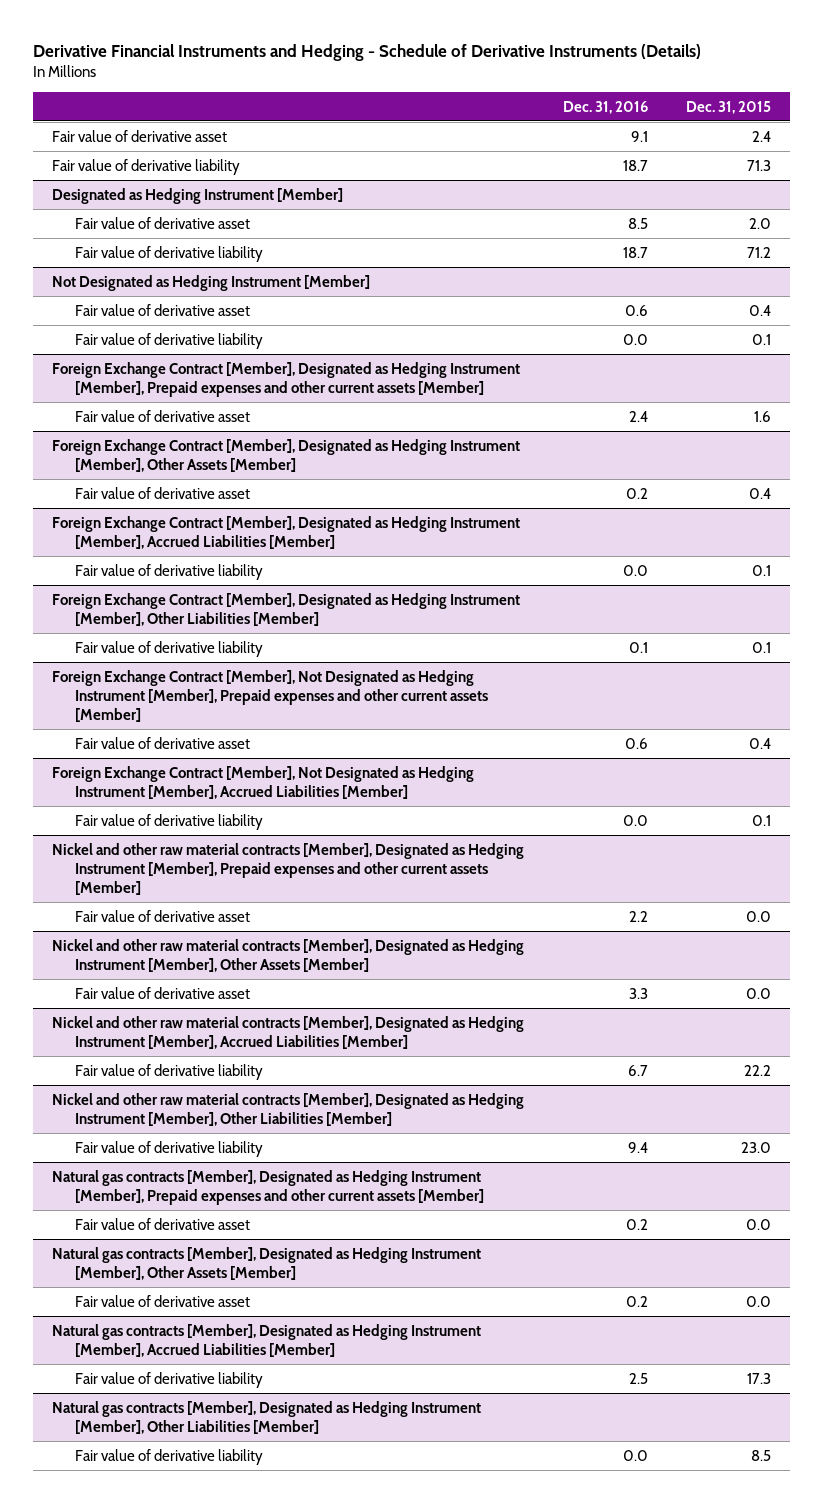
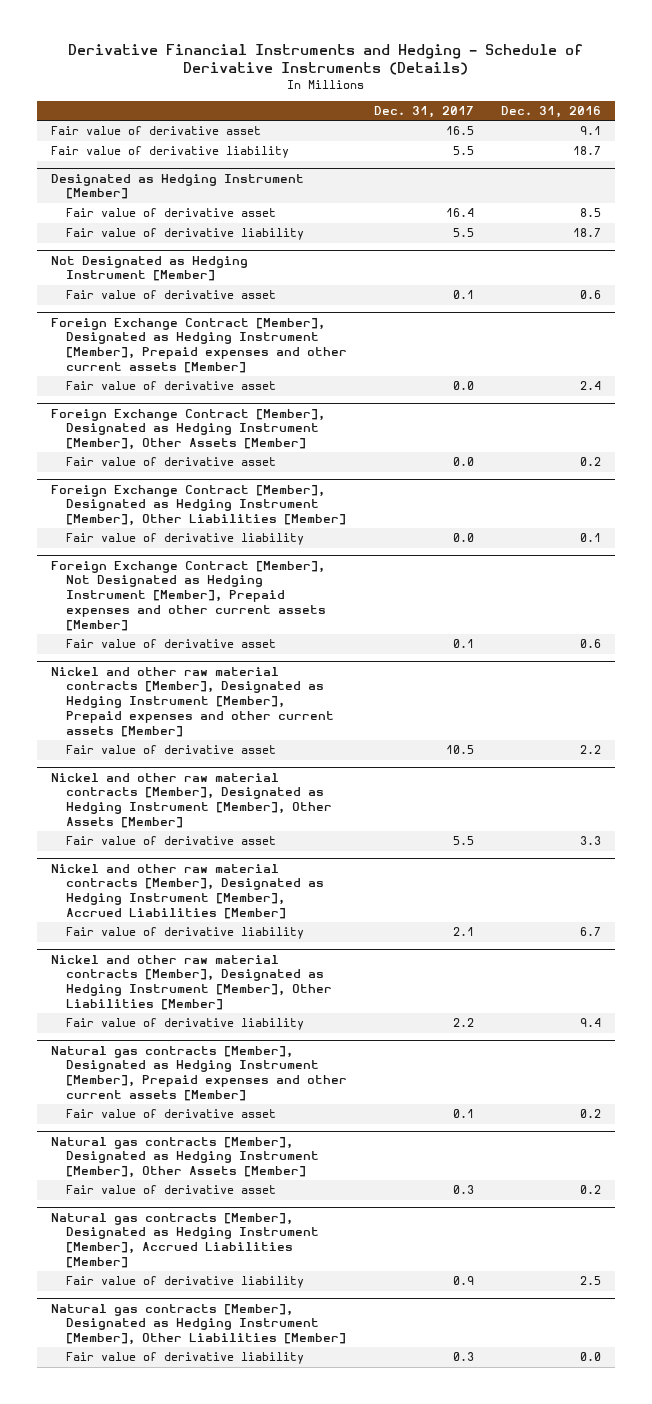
- | Dec. 31, 2016 | Dec. 31, 2015
+ | Dec. 31, 2017 | Dec. 31, 2016
@ Not Designated as Hedging Instrument [Member]
- Fair value of derivative liability | 0.0 | 0.1
- Foreign Exchange Contract [Member], Designated as Hedging Instrument [Member], Accrued Liabilities [Member]
- Fair value of derivative liability | 0.0 | 0.1
- Foreign Exchange Contract [Member], Not Designated as Hedging Instrument [Member], Accrued Liabilities [Member]
- Fair value of derivative liability | 0.0 | 0.1

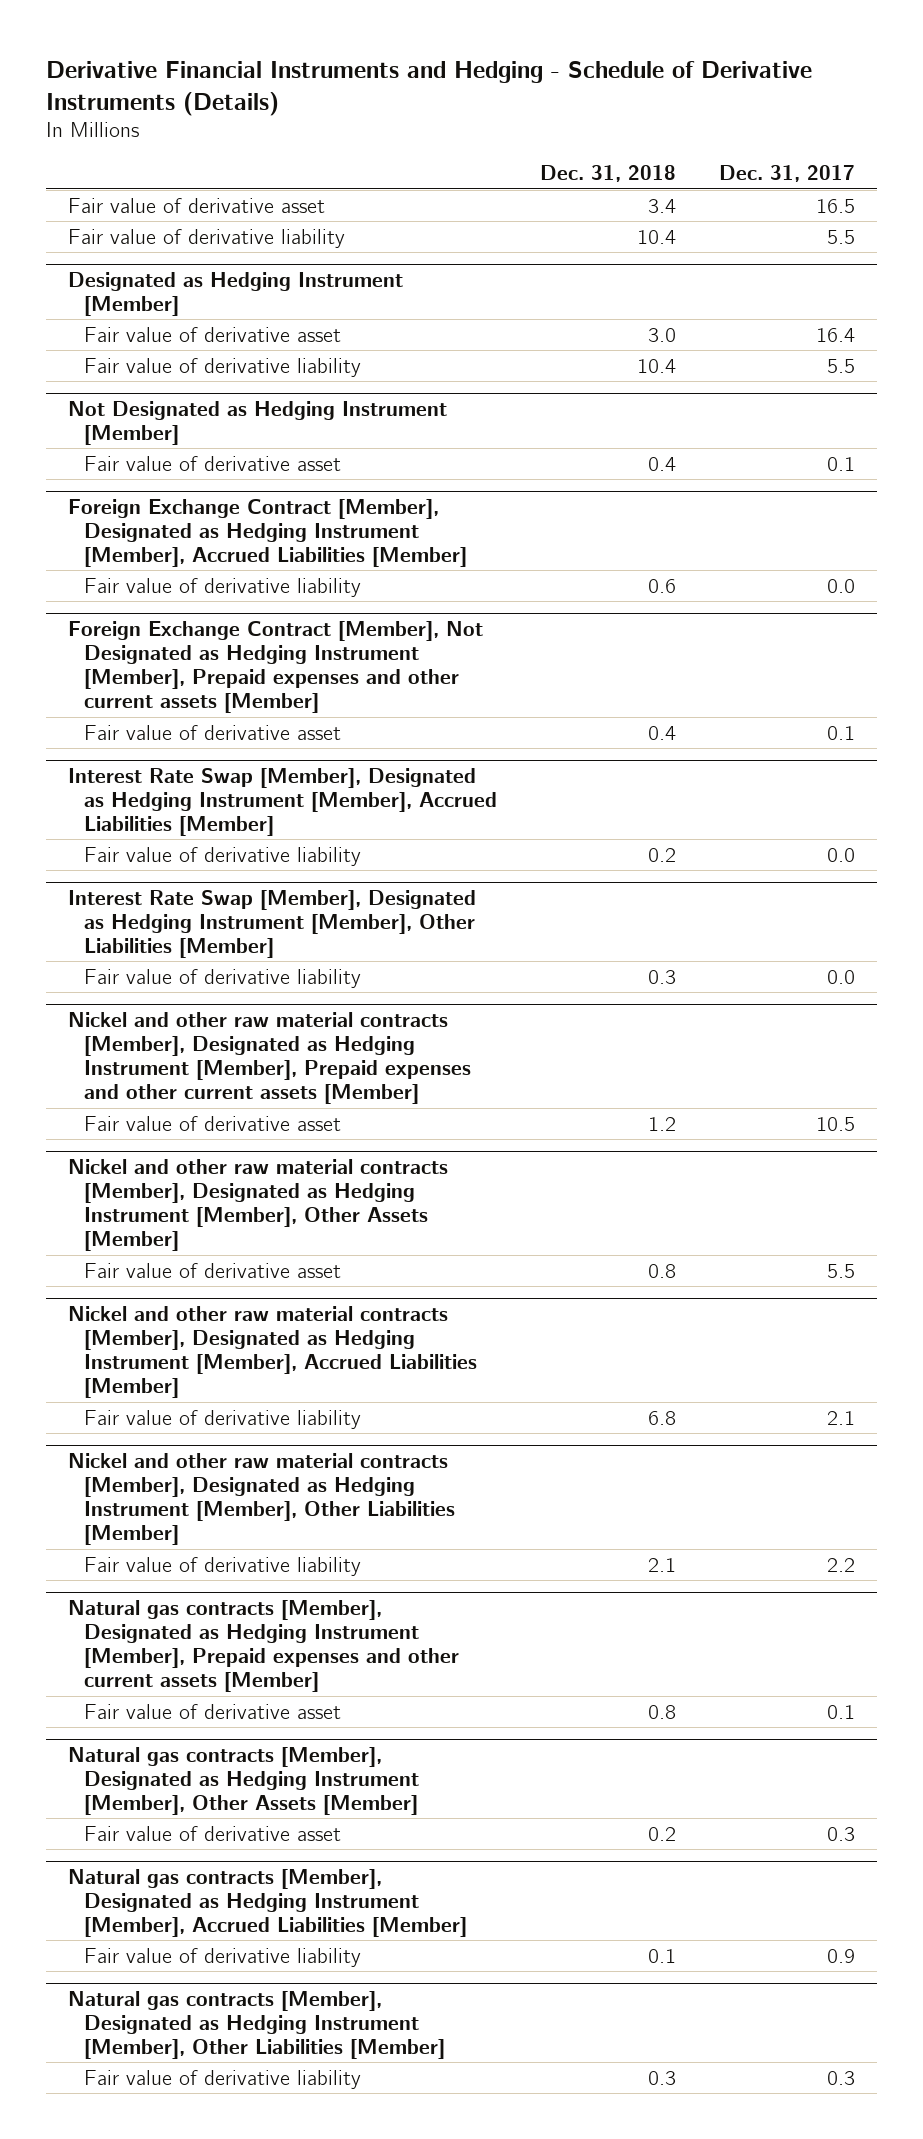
- | Dec. 31, 2017 | Dec. 31, 2016
+ | Dec. 31, 2018 | Dec. 31, 2017
- Foreign Exchange Contract [Member], Designated as Hedging Instrument [Member], Prepaid expenses and other current assets [Member]
- Fair value of derivative asset | 0.0 | 2.4
- Foreign Exchange Contract [Member], Designated as Hedging Instrument [Member], Other Assets [Member]
- Fair value of derivative asset | 0.0 | 0.2
- Foreign Exchange Contract [Member], Designated as Hedging Instrument [Member], Other Liabilities [Member]
+ Foreign Exchange Contract [Member], Designated as Hedging Instrument [Member], Accrued Liabilities [Member]
+ Interest Rate Swap [Member], Designated as Hedging Instrument [Member], Accrued Liabilities [Member]
+ Fair value of derivative liability | 0.2 | 0.0
+ Interest Rate Swap [Member], Designated as Hedging Instrument [Member], Other Liabilities [Member]
+ Fair value of derivative liability | 0.3 | 0.0

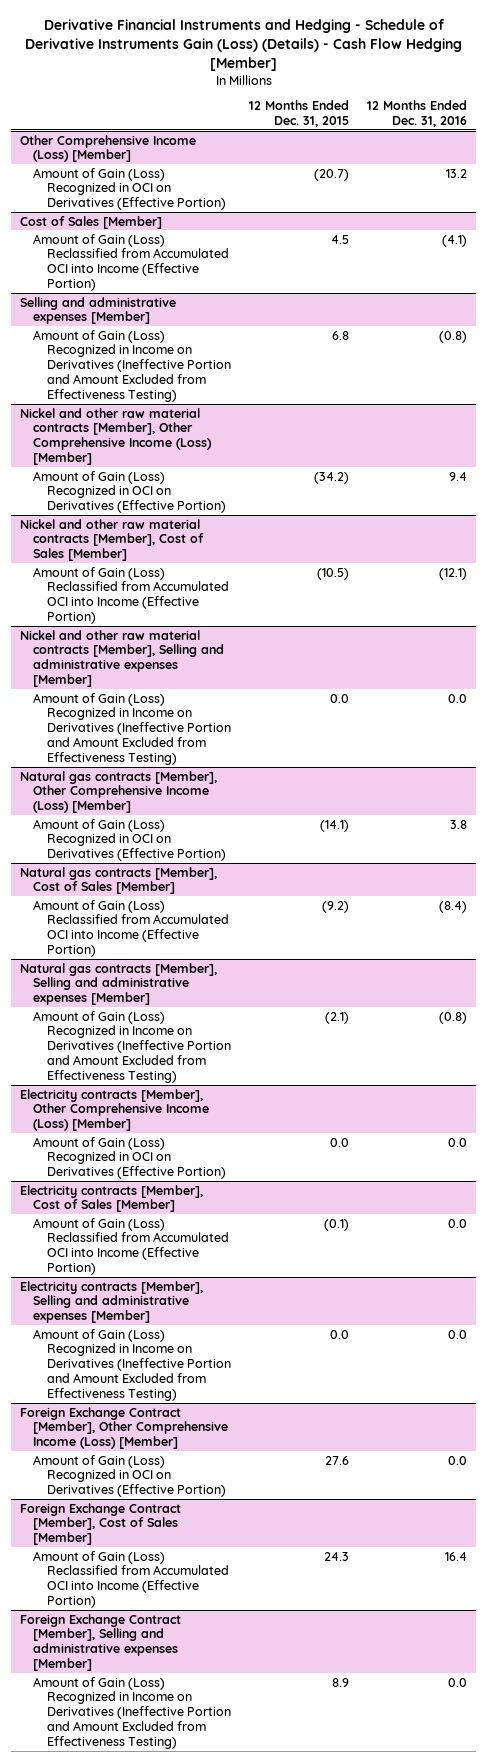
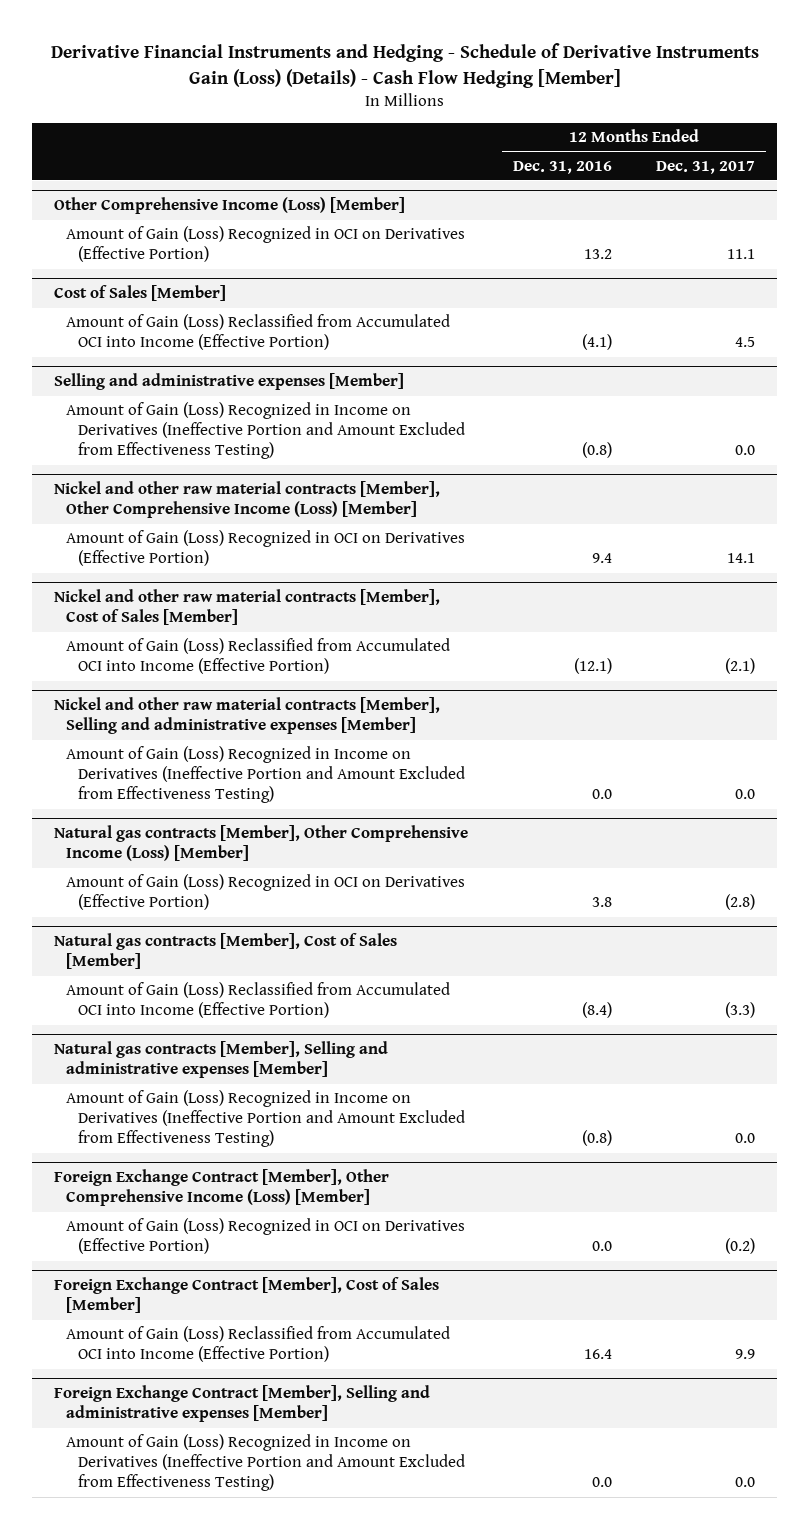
- | 12 Months Ended Dec. 31, 2015 | 12 Months Ended Dec. 31, 2016
+ | 12 Months Ended Dec. 31, 2016 | 12 Months Ended Dec. 31, 2017
- Electricity contracts [Member], Other Comprehensive Income (Loss) [Member]
- Amount of Gain (Loss) Recognized in OCI on Derivatives (Effective Portion) | 0.0 | 0.0
- Electricity contracts [Member], Cost of Sales [Member]
- Amount of Gain (Loss) Reclassified from Accumulated OCI into Income (Effective Portion) | (0.1) | 0.0
- Electricity contracts [Member], Selling and administrative expenses [Member]
- Amount of Gain (Loss) Recognized in Income on Derivatives (Ineffective Portion and Amount Excluded from Effectiveness Testing) | 0.0 | 0.0

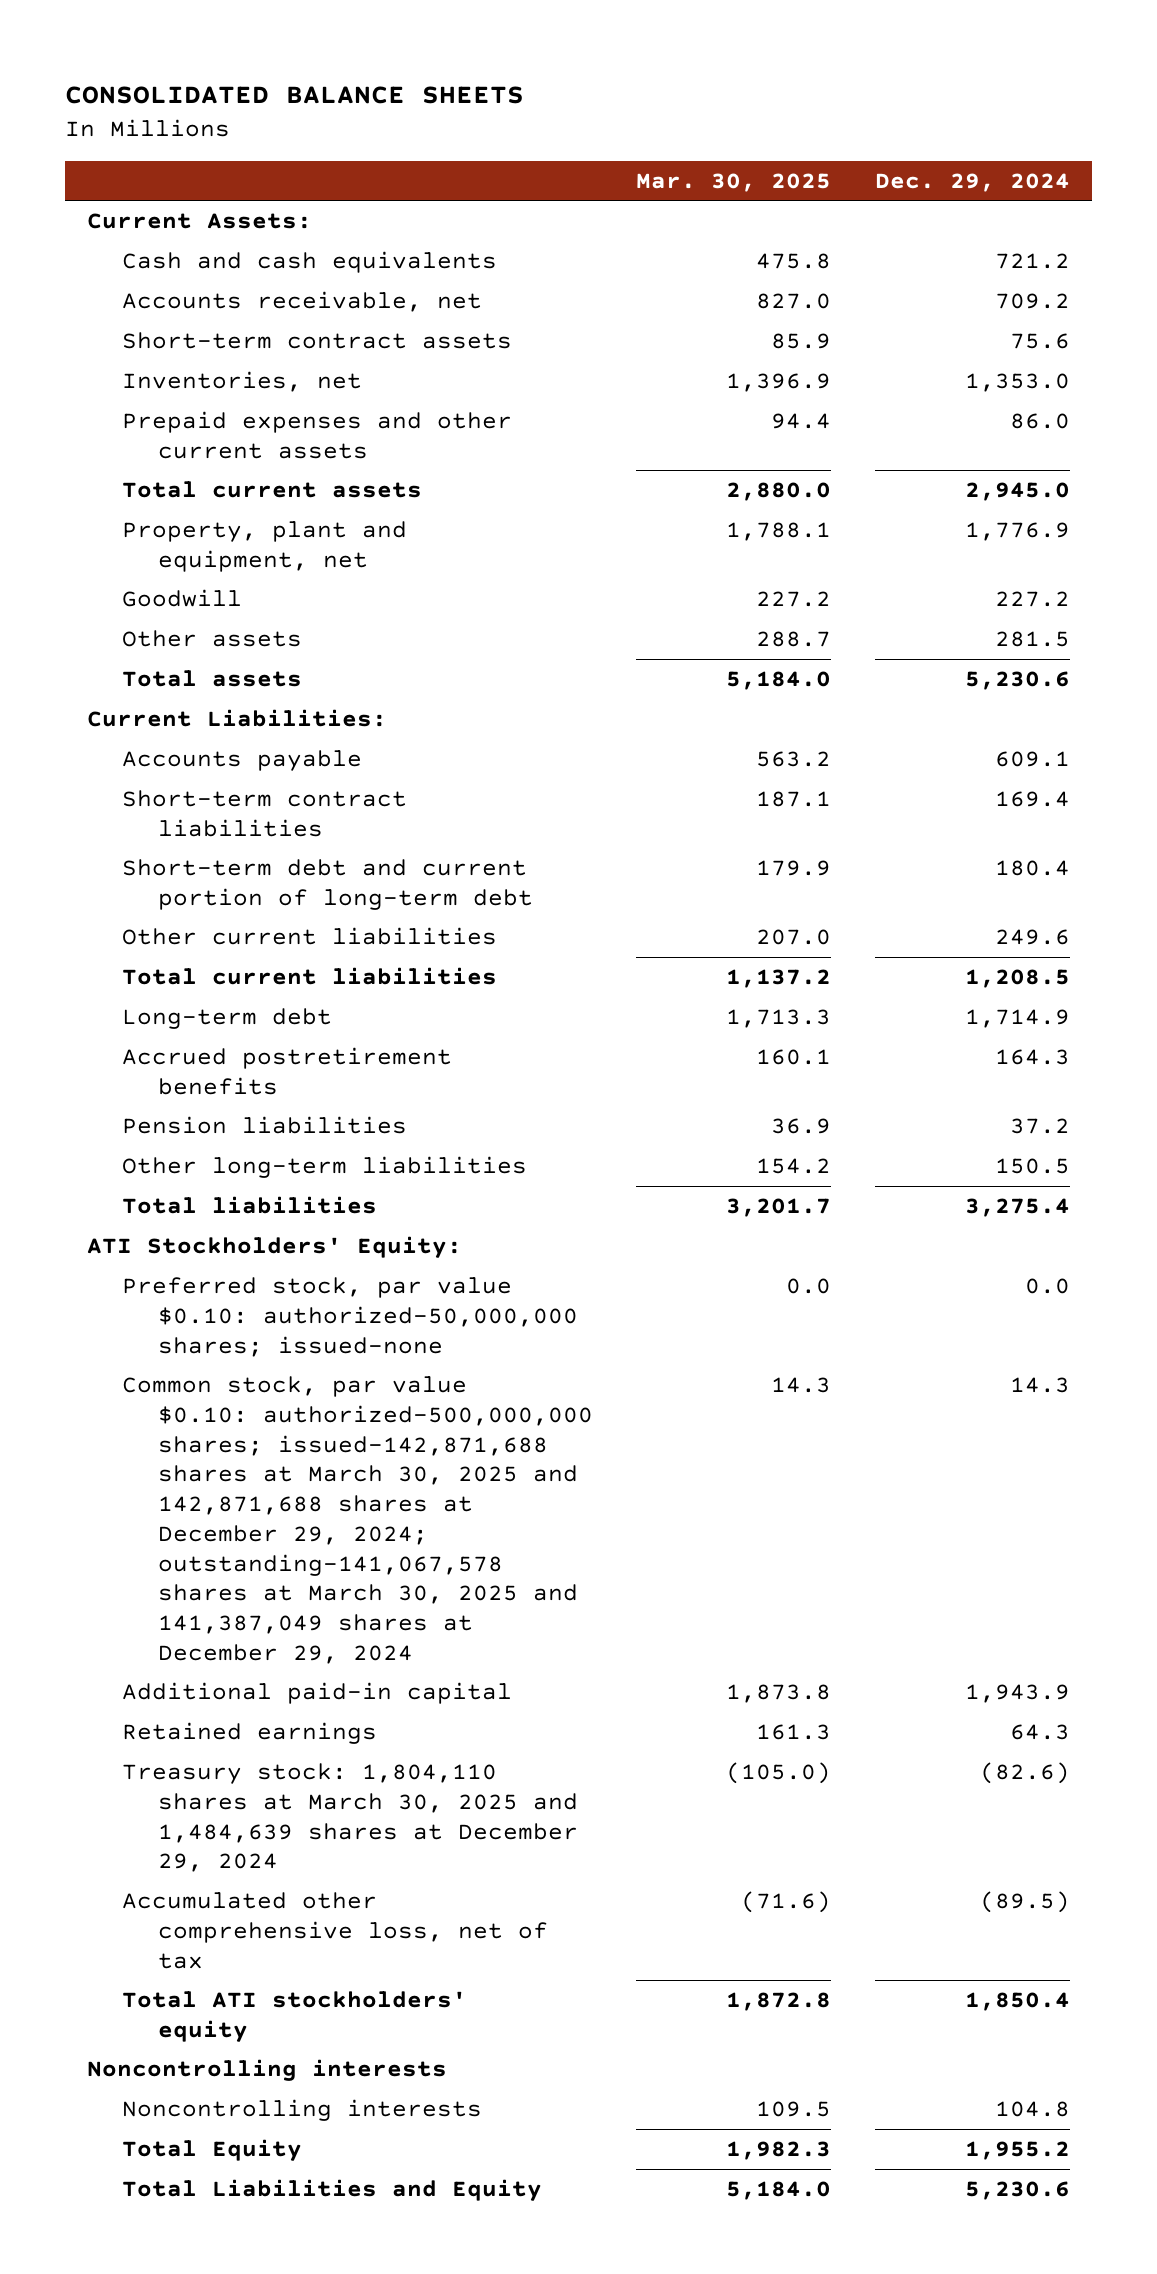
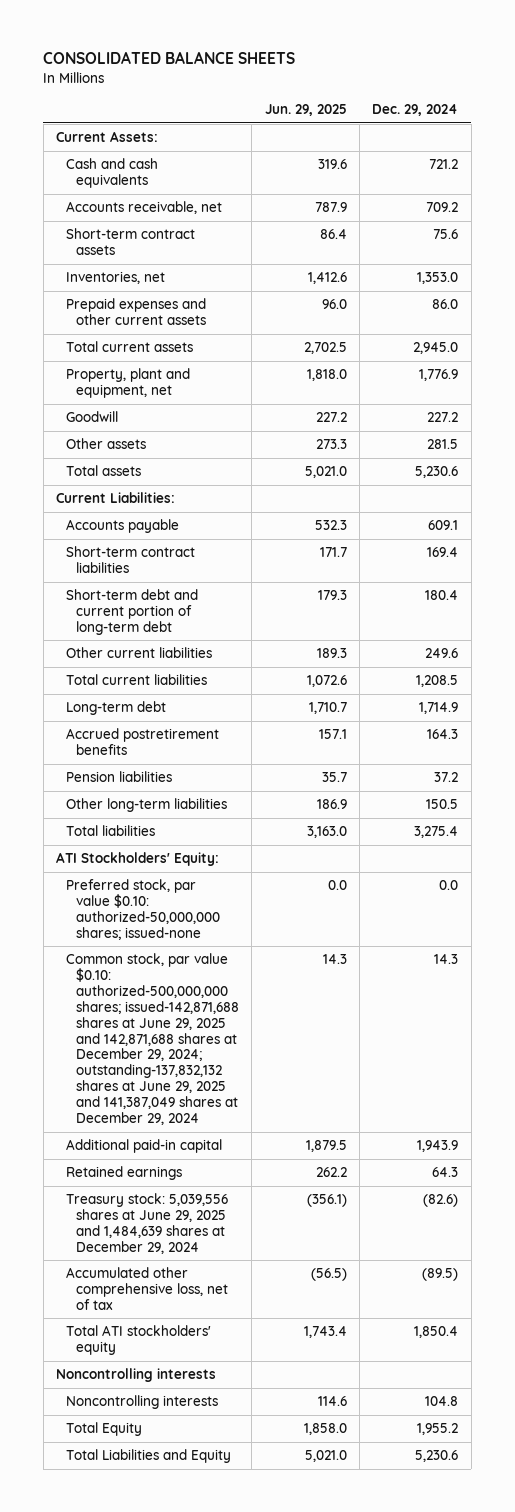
- | Mar. 30, 2025 | Dec. 29, 2024
+ | Jun. 29, 2025 | Dec. 29, 2024
- Common stock, par value $0.10: authorized-500,000,000 shares; issued-142,871,688 shares at March 30, 2025 and 142,871,688 shares at December 29, 2024; outstanding-141,067,578 shares at March 30, 2025 and 141,387,049 shares at December 29, 2024 | 14.3 | 14.3
+ Common stock, par value $0.10: authorized-500,000,000 shares; issued-142,871,688 shares at June 29, 2025 and 142,871,688 shares at December 29, 2024; outstanding-137,832,132 shares at June 29, 2025 and 141,387,049 shares at December 29, 2024 | 14.3 | 14.3
- Treasury stock: 1,804,110 shares at March 30, 2025 and 1,484,639 shares at December 29, 2024 | (105.0) | (82.6)
+ Treasury stock: 5,039,556 shares at June 29, 2025 and 1,484,639 shares at December 29, 2024 | (356.1) | (82.6)

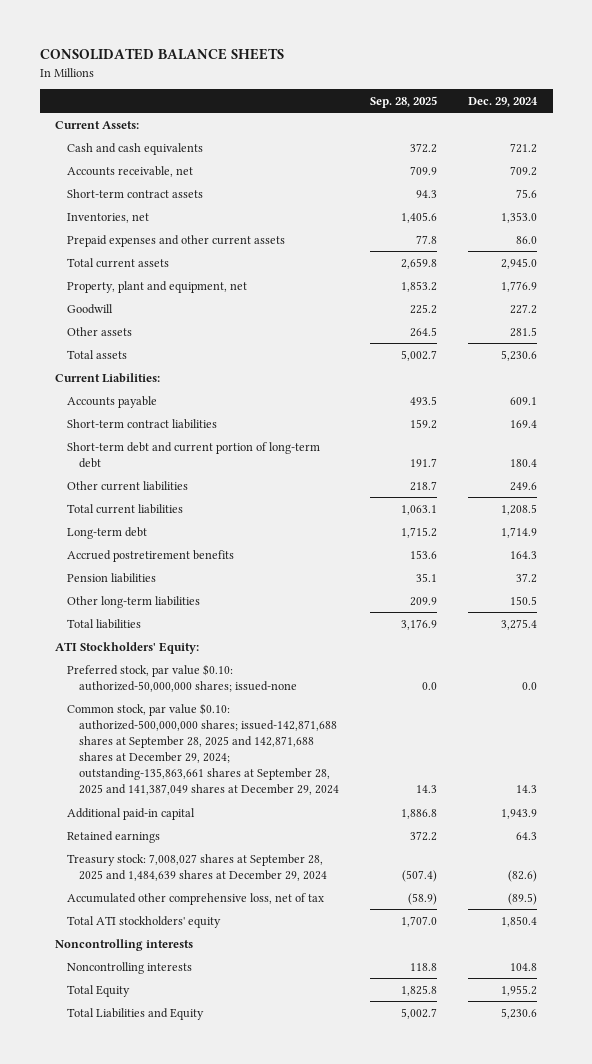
- | Jun. 29, 2025 | Dec. 29, 2024
+ | Sep. 28, 2025 | Dec. 29, 2024
- Common stock, par value $0.10: authorized-500,000,000 shares; issued-142,871,688 shares at June 29, 2025 and 142,871,688 shares at December 29, 2024; outstanding-137,832,132 shares at June 29, 2025 and 141,387,049 shares at December 29, 2024 | 14.3 | 14.3
+ Common stock, par value $0.10: authorized-500,000,000 shares; issued-142,871,688 shares at September 28, 2025 and 142,871,688 shares at December 29, 2024; outstanding-135,863,661 shares at September 28, 2025 and 141,387,049 shares at December 29, 2024 | 14.3 | 14.3
- Treasury stock: 5,039,556 shares at June 29, 2025 and 1,484,639 shares at December 29, 2024 | (356.1) | (82.6)
+ Treasury stock: 7,008,027 shares at September 28, 2025 and 1,484,639 shares at December 29, 2024 | (507.4) | (82.6)

